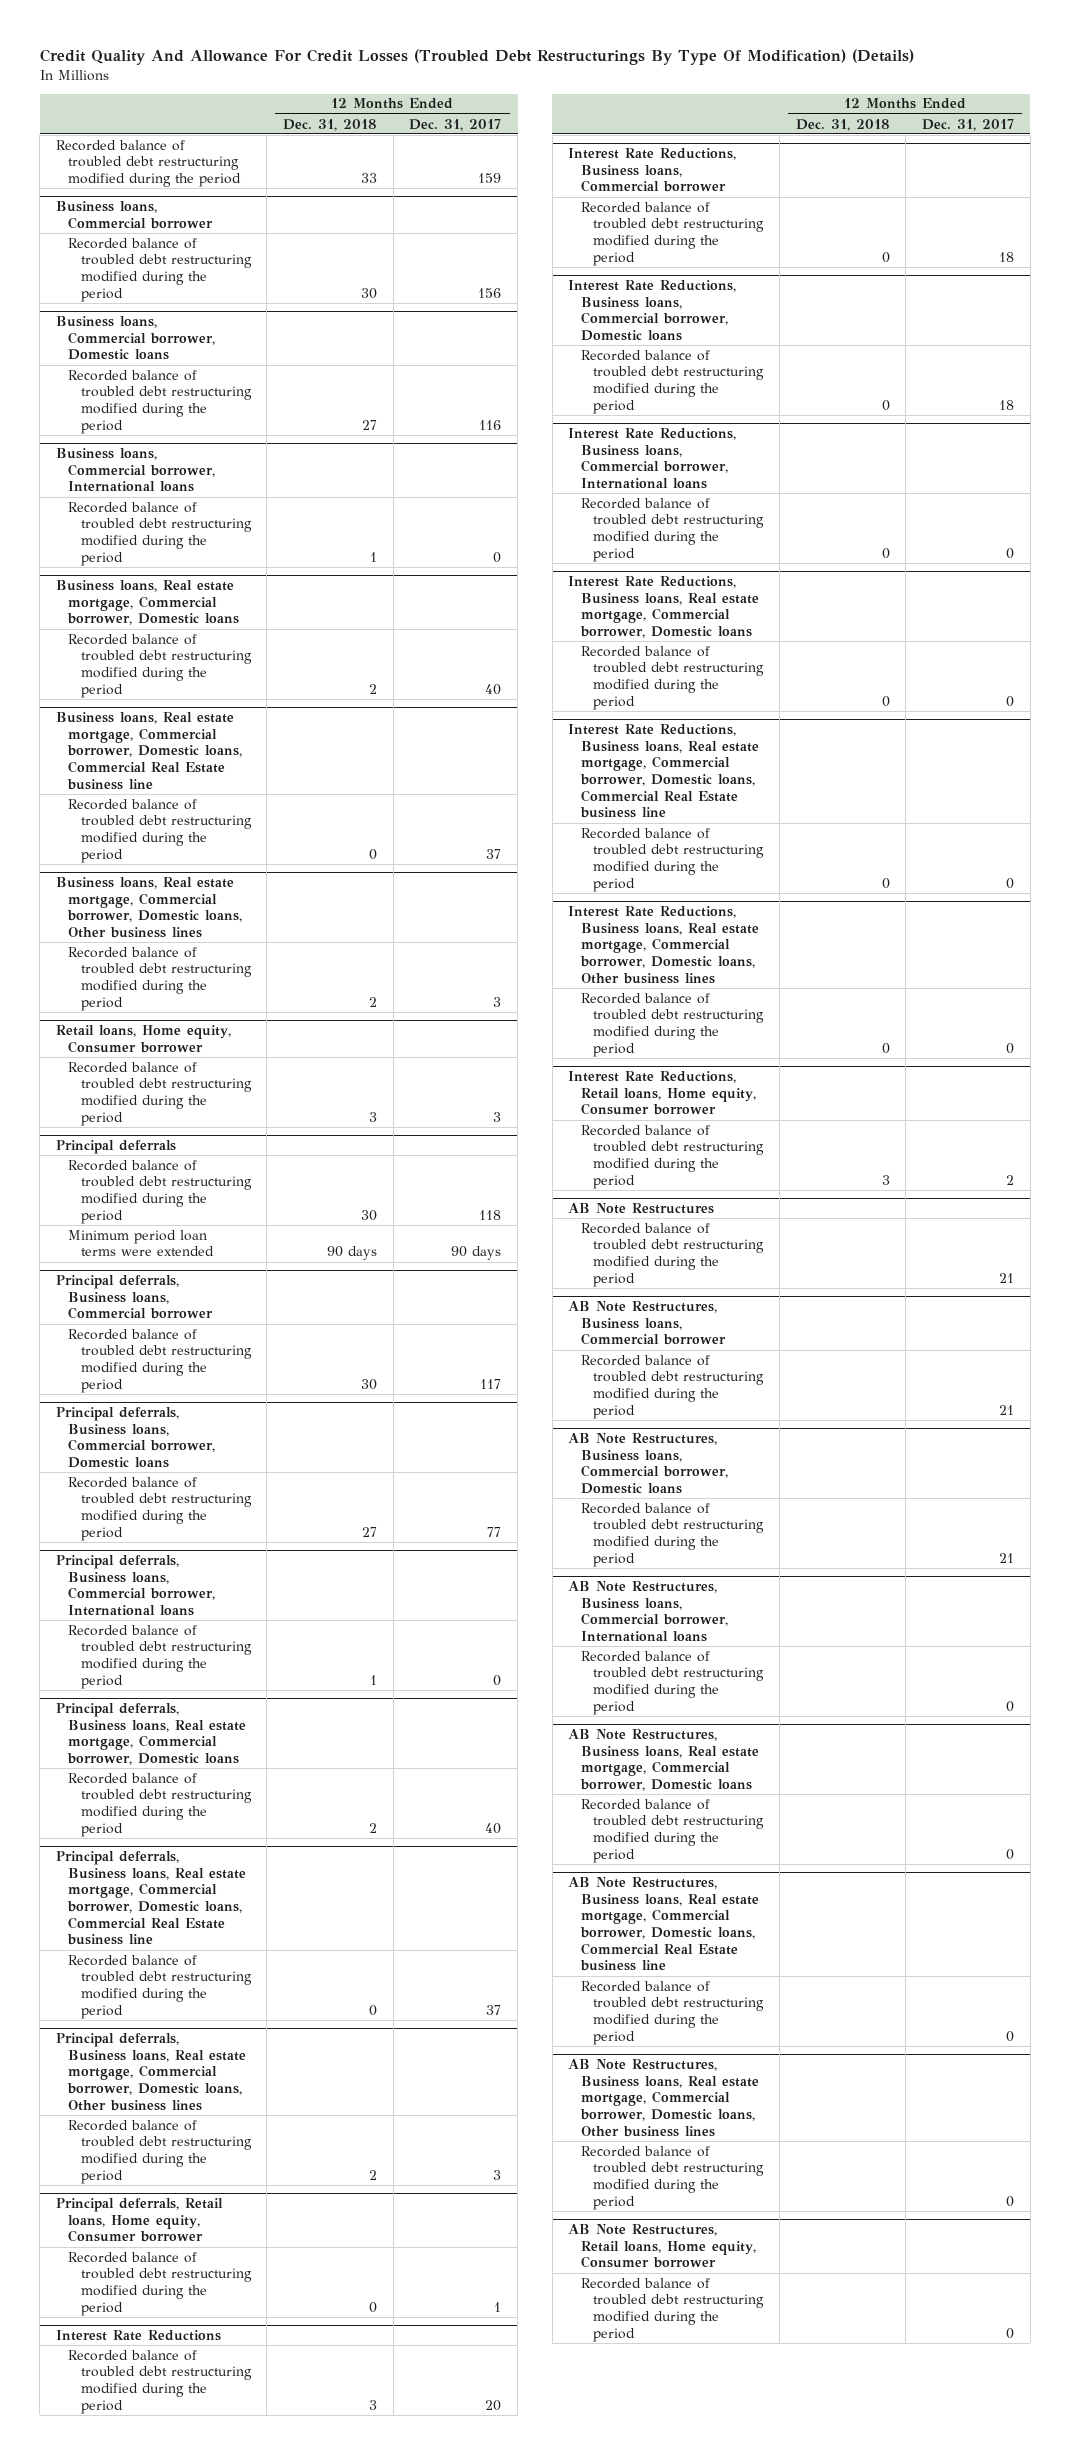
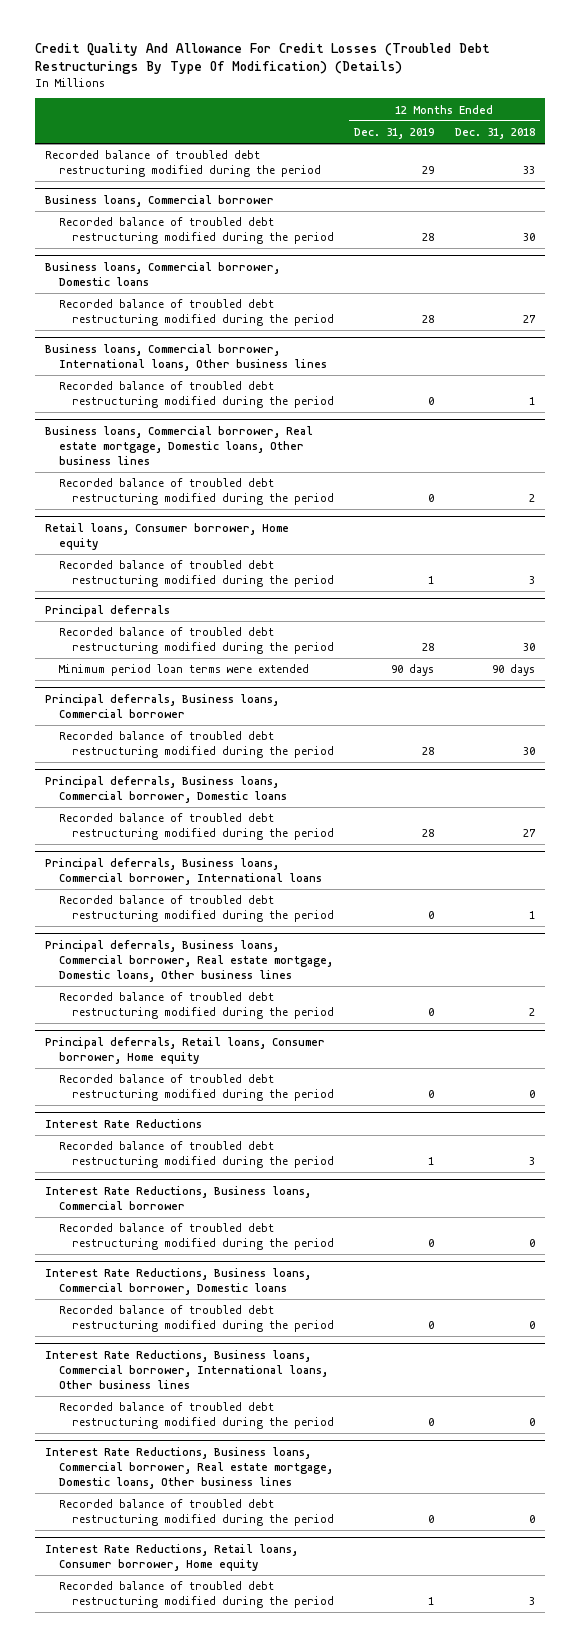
- | 12 Months Ended Dec. 31, 2018 | 12 Months Ended Dec. 31, 2017
+ | 12 Months Ended Dec. 31, 2019 | 12 Months Ended Dec. 31, 2018
- Business loans, Commercial borrower, International loans
+ Business loans, Commercial borrower, International loans, Other business lines
- Business loans, Real estate mortgage, Commercial borrower, Domestic loans
- Recorded balance of troubled debt restructuring modified during the period | 2 | 40
- Business loans, Real estate mortgage, Commercial borrower, Domestic loans, Commercial Real Estate business line
- Recorded balance of troubled debt restructuring modified during the period | 0 | 37
- Business loans, Real estate mortgage, Commercial borrower, Domestic loans, Other business lines
+ Business loans, Commercial borrower, Real estate mortgage, Domestic loans, Other business lines
- Retail loans, Home equity, Consumer borrower
+ Retail loans, Consumer borrower, Home equity
- Principal deferrals, Business loans, Real estate mortgage, Commercial borrower, Domestic loans
- Recorded balance of troubled debt restructuring modified during the period | 2 | 40
- Principal deferrals, Business loans, Real estate mortgage, Commercial borrower, Domestic loans, Commercial Real Estate business line
- Recorded balance of troubled debt restructuring modified during the period | 0 | 37
- Principal deferrals, Business loans, Real estate mortgage, Commercial borrower, Domestic loans, Other business lines
+ Principal deferrals, Business loans, Commercial borrower, Real estate mortgage, Domestic loans, Other business lines
- Principal deferrals, Retail loans, Home equity, Consumer borrower
+ Principal deferrals, Retail loans, Consumer borrower, Home equity
- Interest Rate Reductions, Business loans, Commercial borrower, International loans
- Recorded balance of troubled debt restructuring modified during the period | 0 | 0
- Interest Rate Reductions, Business loans, Real estate mortgage, Commercial borrower, Domestic loans
- Recorded balance of troubled debt restructuring modified during the period | 0 | 0
- Interest Rate Reductions, Business loans, Real estate mortgage, Commercial borrower, Domestic loans, Commercial Real Estate business line
+ Interest Rate Reductions, Business loans, Commercial borrower, International loans, Other business lines
- Interest Rate Reductions, Business loans, Real estate mortgage, Commercial borrower, Domestic loans, Other business lines
+ Interest Rate Reductions, Business loans, Commercial borrower, Real estate mortgage, Domestic loans, Other business lines
- Interest Rate Reductions, Retail loans, Home equity, Consumer borrower
+ Interest Rate Reductions, Retail loans, Consumer borrower, Home equity
- AB Note Restructures
- Recorded balance of troubled debt restructuring modified during the period | | 21
- AB Note Restructures, Business loans, Commercial borrower
- Recorded balance of troubled debt restructuring modified during the period | | 21
- AB Note Restructures, Business loans, Commercial borrower, Domestic loans
- Recorded balance of troubled debt restructuring modified during the period | | 21
- AB Note Restructures, Business loans, Commercial borrower, International loans
- Recorded balance of troubled debt restructuring modified during the period | | 0
- AB Note Restructures, Business loans, Real estate mortgage, Commercial borrower, Domestic loans
- Recorded balance of troubled debt restructuring modified during the period | | 0
- AB Note Restructures, Business loans, Real estate mortgage, Commercial borrower, Domestic loans, Commercial Real Estate business line
- Recorded balance of troubled debt restructuring modified during the period | | 0
- AB Note Restructures, Business loans, Real estate mortgage, Commercial borrower, Domestic loans, Other business lines
- Recorded balance of troubled debt restructuring modified during the period | | 0
- AB Note Restructures, Retail loans, Home equity, Consumer borrower
- Recorded balance of troubled debt restructuring modified during the period | | 0

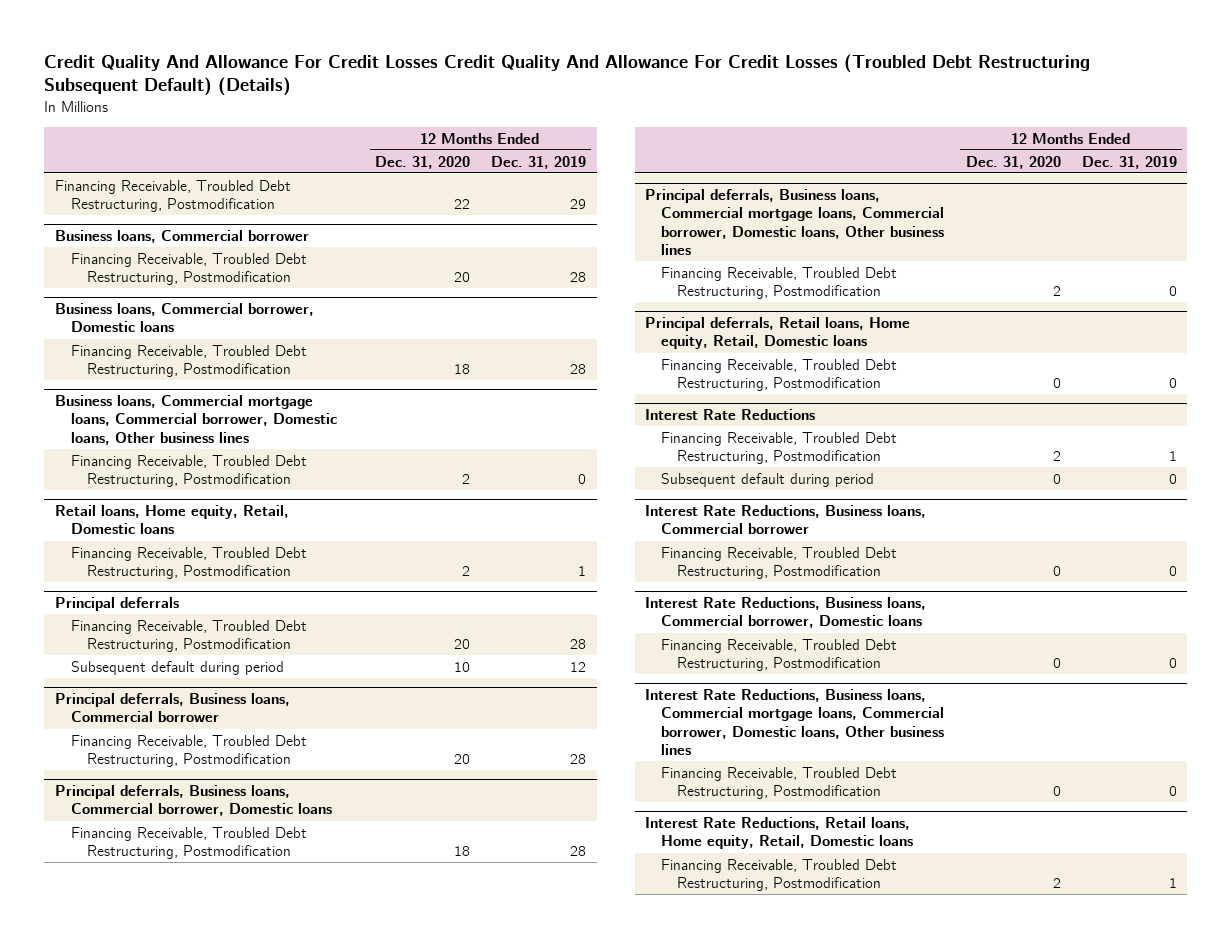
- Credit Quality And Allowance For Credit Losses (Troubled Debt Restructurings By Type Of Modification) (Details)
+ Credit Quality And Allowance For Credit Losses Credit Quality And Allowance For Credit Losses (Troubled Debt Restructuring Subsequent Default) (Details)
- | 12 Months Ended Dec. 31, 2019 | 12 Months Ended Dec. 31, 2018
+ | 12 Months Ended Dec. 31, 2020 | 12 Months Ended Dec. 31, 2019
- Recorded balance of troubled debt restructuring modified during the period | 29 | 33
+ Financing Receivable, Troubled Debt Restructuring, Postmodification | 22 | 29
@ Business loans, Commercial borrower
- Recorded balance of troubled debt restructuring modified during the period | 28 | 30
+ Financing Receivable, Troubled Debt Restructuring, Postmodification | 20 | 28
@ Business loans, Commercial borrower, Domestic loans
- Recorded balance of troubled debt restructuring modified during the period | 28 | 27
- Business loans, Commercial borrower, International loans, Other business lines
- Recorded balance of troubled debt restructuring modified during the period | 0 | 1
- Business loans, Commercial borrower, Real estate mortgage, Domestic loans, Other business lines
- Recorded balance of troubled debt restructuring modified during the period | 0 | 2
- Retail loans, Consumer borrower, Home equity
- Recorded balance of troubled debt restructuring modified during the period | 1 | 3
@ Business loans, Commercial borrower, Domestic loans
+ Financing Receivable, Troubled Debt Restructuring, Postmodification | 18 | 28
+ Business loans, Commercial mortgage loans, Commercial borrower, Domestic loans, Other business lines
+ Financing Receivable, Troubled Debt Restructuring, Postmodification | 2 | 0
+ Retail loans, Home equity, Retail, Domestic loans
+ Financing Receivable, Troubled Debt Restructuring, Postmodification | 2 | 1
@ Principal deferrals
- Recorded balance of troubled debt restructuring modified during the period | 28 | 30
- Minimum period loan terms were extended | 90 days | 90 days
+ Financing Receivable, Troubled Debt Restructuring, Postmodification | 20 | 28
+ Subsequent default during period | 10 | 12
@ Principal deferrals, Business loans, Commercial borrower
- Recorded balance of troubled debt restructuring modified during the period | 28 | 30
+ Financing Receivable, Troubled Debt Restructuring, Postmodification | 20 | 28
@ Principal deferrals, Business loans, Commercial borrower, Domestic loans
- Recorded balance of troubled debt restructuring modified during the period | 28 | 27
- Principal deferrals, Business loans, Commercial borrower, International loans
- Recorded balance of troubled debt restructuring modified during the period | 0 | 1
- Principal deferrals, Business loans, Commercial borrower, Real estate mortgage, Domestic loans, Other business lines
- Recorded balance of troubled debt restructuring modified during the period | 0 | 2
- Principal deferrals, Retail loans, Consumer borrower, Home equity
- Recorded balance of troubled debt restructuring modified during the period | 0 | 0
@ Principal deferrals, Business loans, Commercial borrower, Domestic loans
+ Financing Receivable, Troubled Debt Restructuring, Postmodification | 18 | 28
+ Principal deferrals, Business loans, Commercial mortgage loans, Commercial borrower, Domestic loans, Other business lines
+ Financing Receivable, Troubled Debt Restructuring, Postmodification | 2 | 0
+ Principal deferrals, Retail loans, Home equity, Retail, Domestic loans
+ Financing Receivable, Troubled Debt Restructuring, Postmodification | 0 | 0
@ Interest Rate Reductions
- Recorded balance of troubled debt restructuring modified during the period | 1 | 3
+ Financing Receivable, Troubled Debt Restructuring, Postmodification | 2 | 1
+ Subsequent default during period | 0 | 0
@ Interest Rate Reductions, Business loans, Commercial borrower
- Recorded balance of troubled debt restructuring modified during the period | 0 | 0
+ Financing Receivable, Troubled Debt Restructuring, Postmodification | 0 | 0
@ Interest Rate Reductions, Business loans, Commercial borrower, Domestic loans
- Recorded balance of troubled debt restructuring modified during the period | 0 | 0
- Interest Rate Reductions, Business loans, Commercial borrower, International loans, Other business lines
- Recorded balance of troubled debt restructuring modified during the period | 0 | 0
- Interest Rate Reductions, Business loans, Commercial borrower, Real estate mortgage, Domestic loans, Other business lines
- Recorded balance of troubled debt restructuring modified during the period | 0 | 0
- Interest Rate Reductions, Retail loans, Consumer borrower, Home equity
- Recorded balance of troubled debt restructuring modified during the period | 1 | 3
@ Interest Rate Reductions, Business loans, Commercial borrower, Domestic loans
+ Financing Receivable, Troubled Debt Restructuring, Postmodification | 0 | 0
+ Interest Rate Reductions, Business loans, Commercial mortgage loans, Commercial borrower, Domestic loans, Other business lines
+ Financing Receivable, Troubled Debt Restructuring, Postmodification | 0 | 0
+ Interest Rate Reductions, Retail loans, Home equity, Retail, Domestic loans
+ Financing Receivable, Troubled Debt Restructuring, Postmodification | 2 | 1

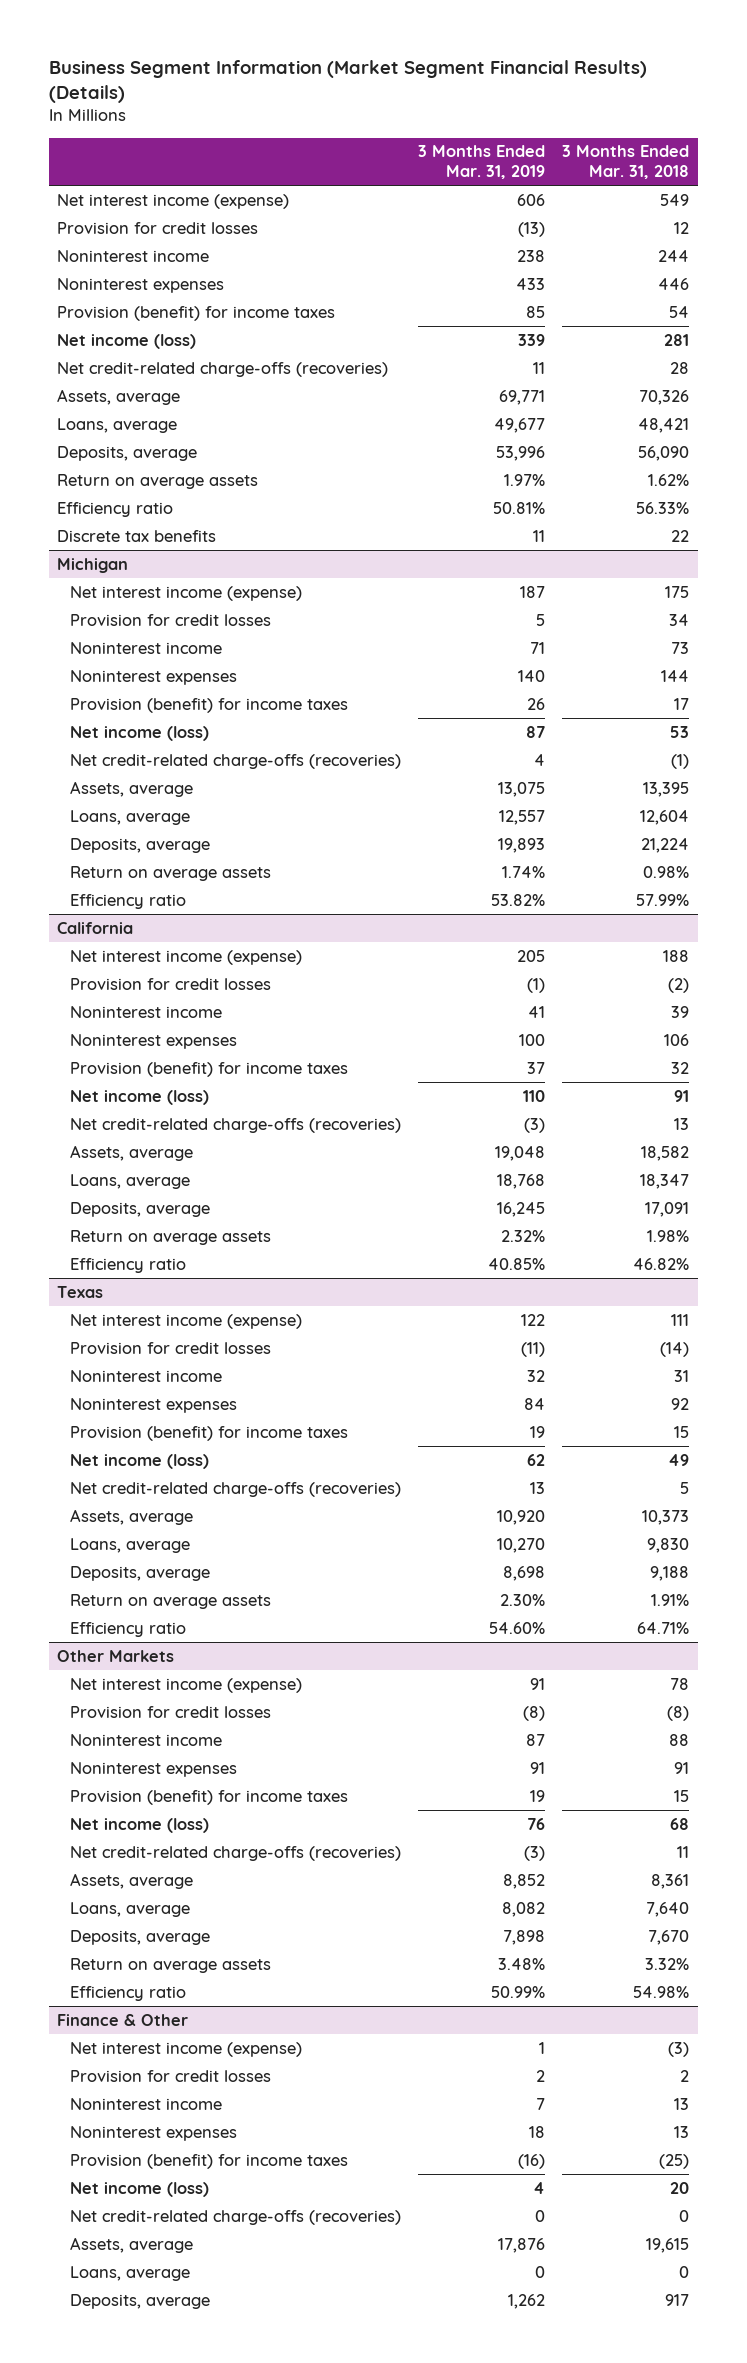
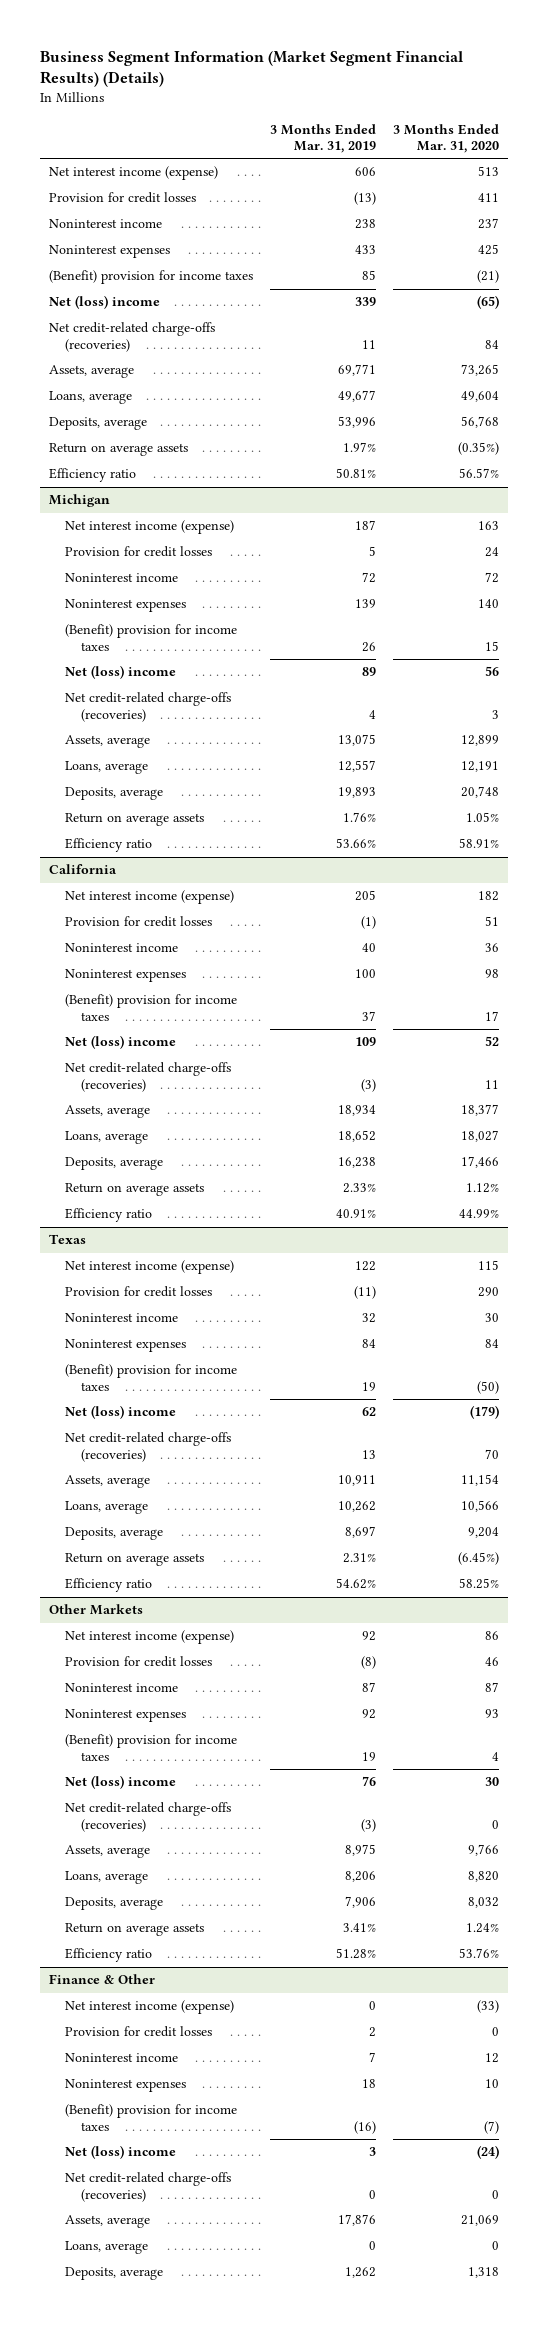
- | 3 Months Ended Mar. 31, 2019 | 3 Months Ended Mar. 31, 2018
+ | 3 Months Ended Mar. 31, 2019 | 3 Months Ended Mar. 31, 2020
- Provision (benefit) for income taxes | 85 | 54
- Net income (loss) | 339 | 281
+ (Benefit) provision for income taxes | 85 | (21)
+ Net (loss) income | 339 | (65)
- Discrete tax benefits | 11 | 22
@ Michigan
- Noninterest income | 71 | 73
- Noninterest expenses | 140 | 144
- Provision (benefit) for income taxes | 26 | 17
- Net income (loss) | 87 | 53
+ Noninterest income | 72 | 72
+ Noninterest expenses | 139 | 140
+ (Benefit) provision for income taxes | 26 | 15
+ Net (loss) income | 89 | 56
- Return on average assets | 1.74% | 0.98%
- Efficiency ratio | 53.82% | 57.99%
+ Return on average assets | 1.76% | 1.05%
+ Efficiency ratio | 53.66% | 58.91%
@ California
- Noninterest income | 41 | 39
+ Noninterest income | 40 | 36
- Provision (benefit) for income taxes | 37 | 32
- Net income (loss) | 110 | 91
+ (Benefit) provision for income taxes | 37 | 17
+ Net (loss) income | 109 | 52
- Assets, average | 19,048 | 18,582
- Loans, average | 18,768 | 18,347
- Deposits, average | 16,245 | 17,091
- Return on average assets | 2.32% | 1.98%
- Efficiency ratio | 40.85% | 46.82%
+ Assets, average | 18,934 | 18,377
+ Loans, average | 18,652 | 18,027
+ Deposits, average | 16,238 | 17,466
+ Return on average assets | 2.33% | 1.12%
+ Efficiency ratio | 40.91% | 44.99%
@ Texas
- Provision (benefit) for income taxes | 19 | 15
- Net income (loss) | 62 | 49
+ (Benefit) provision for income taxes | 19 | (50)
+ Net (loss) income | 62 | (179)
- Assets, average | 10,920 | 10,373
- Loans, average | 10,270 | 9,830
- Deposits, average | 8,698 | 9,188
- Return on average assets | 2.30% | 1.91%
- Efficiency ratio | 54.60% | 64.71%
+ Assets, average | 10,911 | 11,154
+ Loans, average | 10,262 | 10,566
+ Deposits, average | 8,697 | 9,204
+ Return on average assets | 2.31% | (6.45%)
+ Efficiency ratio | 54.62% | 58.25%
@ Other Markets
- Net interest income (expense) | 91 | 78
+ Net interest income (expense) | 92 | 86
- Noninterest expenses | 91 | 91
- Provision (benefit) for income taxes | 19 | 15
- Net income (loss) | 76 | 68
+ Noninterest expenses | 92 | 93
+ (Benefit) provision for income taxes | 19 | 4
+ Net (loss) income | 76 | 30
- Assets, average | 8,852 | 8,361
- Loans, average | 8,082 | 7,640
- Deposits, average | 7,898 | 7,670
- Return on average assets | 3.48% | 3.32%
- Efficiency ratio | 50.99% | 54.98%
+ Assets, average | 8,975 | 9,766
+ Loans, average | 8,206 | 8,820
+ Deposits, average | 7,906 | 8,032
+ Return on average assets | 3.41% | 1.24%
+ Efficiency ratio | 51.28% | 53.76%
@ Finance & Other
- Net interest income (expense) | 1 | (3)
+ Net interest income (expense) | 0 | (33)
- Provision (benefit) for income taxes | (16) | (25)
- Net income (loss) | 4 | 20
+ (Benefit) provision for income taxes | (16) | (7)
+ Net (loss) income | 3 | (24)

